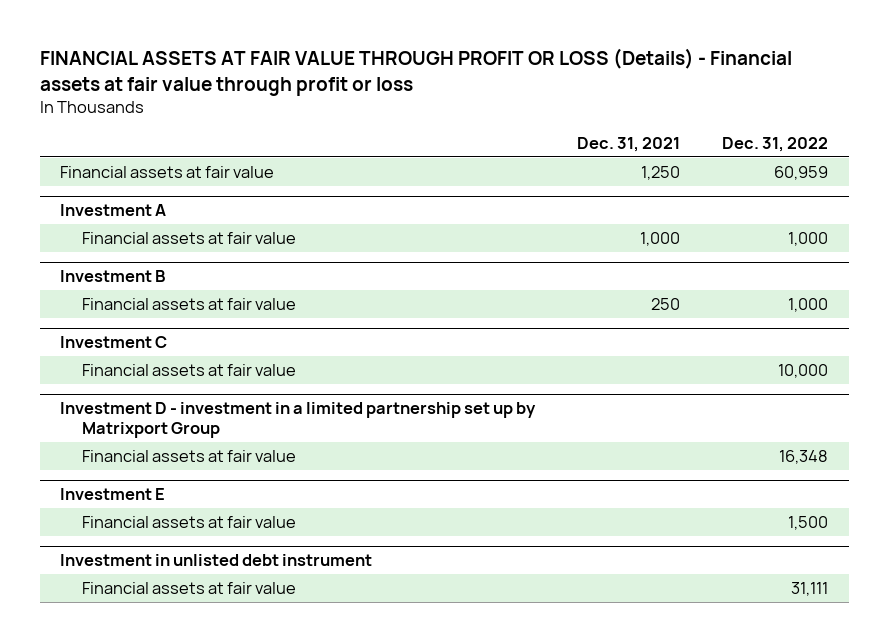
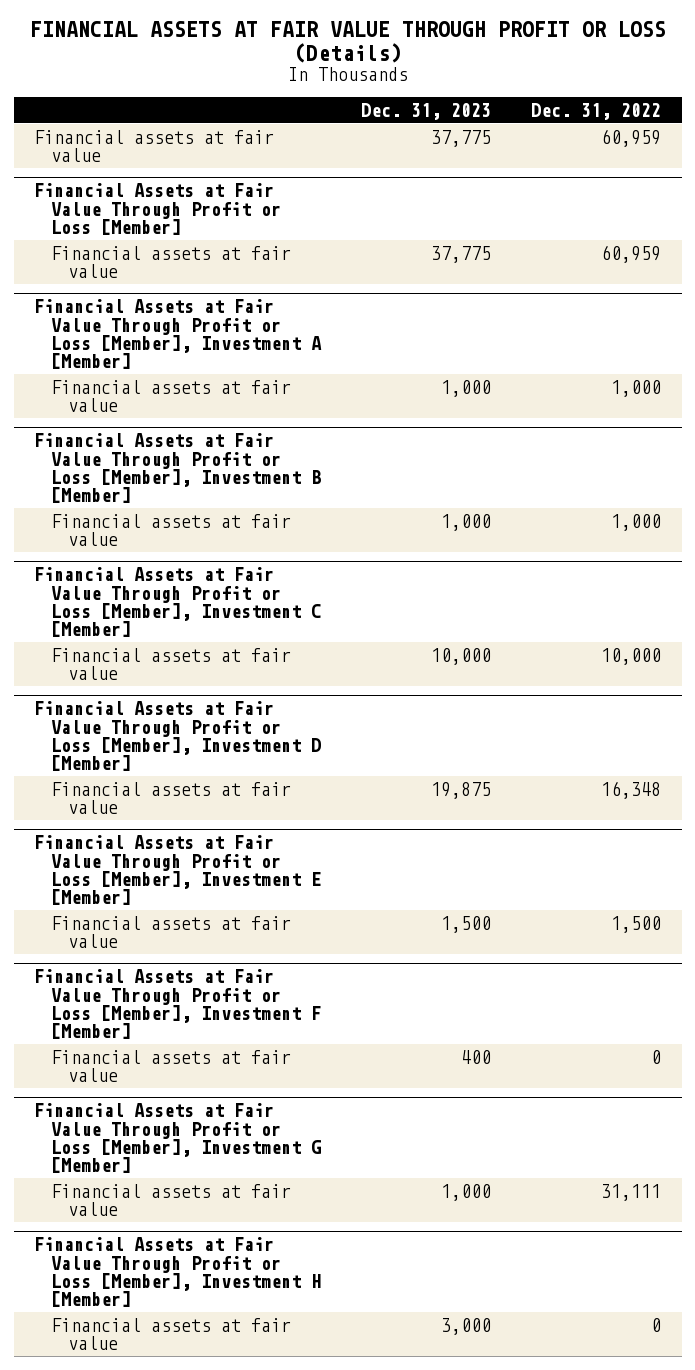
- FINANCIAL ASSETS AT FAIR VALUE THROUGH PROFIT OR LOSS (Details) - Financial assets at fair value through profit or loss
+ FINANCIAL ASSETS AT FAIR VALUE THROUGH PROFIT OR LOSS (Details)
- | Dec. 31, 2021 | Dec. 31, 2022
+ | Dec. 31, 2023 | Dec. 31, 2022
- Investment A
+ Financial Assets at Fair Value Through Profit or Loss [Member]
+ Financial assets at fair value | 37,775 | 60,959
+ Financial Assets at Fair Value Through Profit or Loss [Member], Investment A [Member]
- Investment B
+ Financial Assets at Fair Value Through Profit or Loss [Member], Investment B [Member]
- Investment C
+ Financial Assets at Fair Value Through Profit or Loss [Member], Investment C [Member]
- Investment D - investment in a limited partnership set up by Matrixport Group
+ Financial Assets at Fair Value Through Profit or Loss [Member], Investment D [Member]
- Investment E
+ Financial Assets at Fair Value Through Profit or Loss [Member], Investment E [Member]
- Investment in unlisted debt instrument
+ Financial Assets at Fair Value Through Profit or Loss [Member], Investment F [Member]
+ Financial assets at fair value | 400 | 0
+ Financial Assets at Fair Value Through Profit or Loss [Member], Investment G [Member]
+ Financial Assets at Fair Value Through Profit or Loss [Member], Investment H [Member]
+ Financial assets at fair value | 3,000 | 0

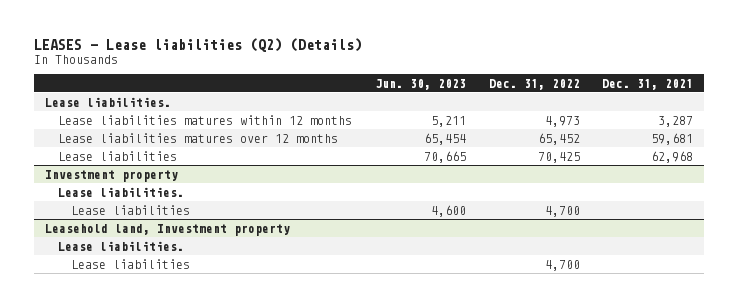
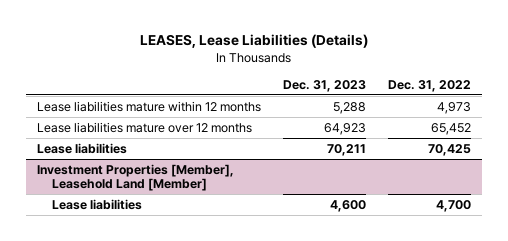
- LEASES - Lease liabilities (Q2) (Details)
+ LEASES, Lease Liabilities (Details)
- | Jun. 30, 2023 | Dec. 31, 2022 | Dec. 31, 2021
+ | Dec. 31, 2023 | Dec. 31, 2022
- Lease liabilities.
- Lease liabilities matures within 12 months | 5,211 | 4,973 | 3,287
- Lease liabilities matures over 12 months | 65,454 | 65,452 | 59,681
+ Lease liabilities mature within 12 months | 5,288 | 4,973
+ Lease liabilities mature over 12 months | 64,923 | 65,452
- Investment property
- Lease liabilities.
- Lease liabilities | 4,600 | 4,700 |
- Leasehold land, Investment property
- Lease liabilities.
+ Investment Properties [Member], Leasehold Land [Member]

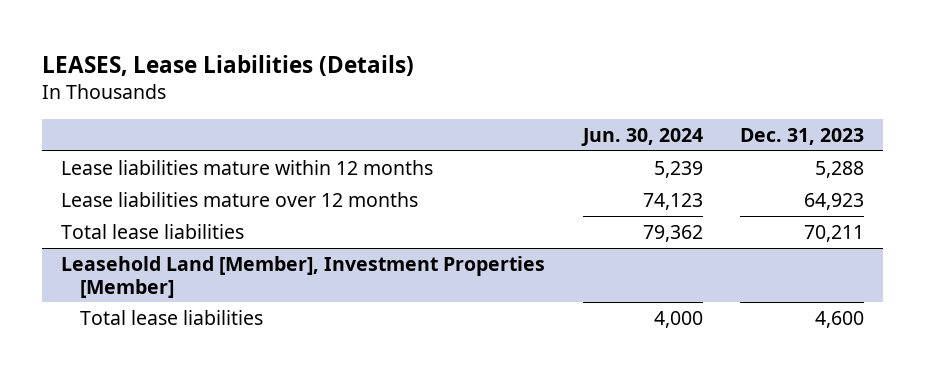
- | Dec. 31, 2023 | Dec. 31, 2022
+ | Jun. 30, 2024 | Dec. 31, 2023
- Lease liabilities | 70,211 | 70,425
- Investment Properties [Member], Leasehold Land [Member]
- Lease liabilities | 4,600 | 4,700
+ Total lease liabilities | 79,362 | 70,211
+ Leasehold Land [Member], Investment Properties [Member]
+ Total lease liabilities | 4,000 | 4,600

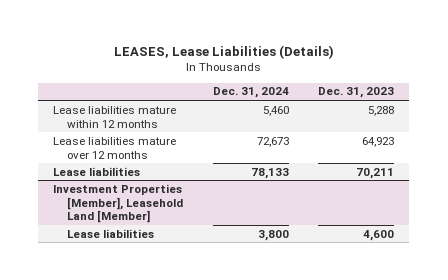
- | Jun. 30, 2024 | Dec. 31, 2023
+ | Dec. 31, 2024 | Dec. 31, 2023
- Total lease liabilities | 79,362 | 70,211
- Leasehold Land [Member], Investment Properties [Member]
- Total lease liabilities | 4,000 | 4,600
+ Lease liabilities | 78,133 | 70,211
+ Investment Properties [Member], Leasehold Land [Member]
+ Lease liabilities | 3,800 | 4,600

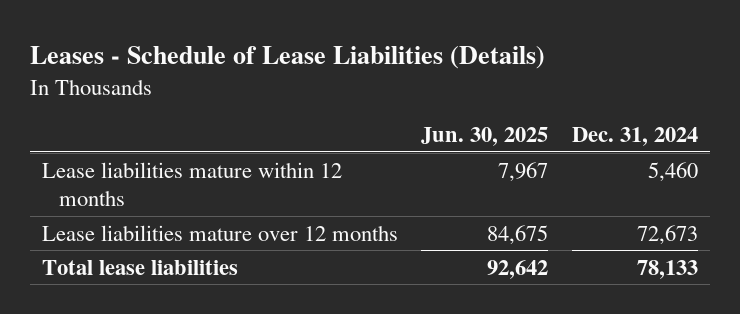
- LEASES, Lease Liabilities (Details)
+ Leases - Schedule of Lease Liabilities (Details)
- | Dec. 31, 2024 | Dec. 31, 2023
+ | Jun. 30, 2025 | Dec. 31, 2024
- Lease liabilities | 78,133 | 70,211
- Investment Properties [Member], Leasehold Land [Member]
- Lease liabilities | 3,800 | 4,600
+ Total lease liabilities | 92,642 | 78,133

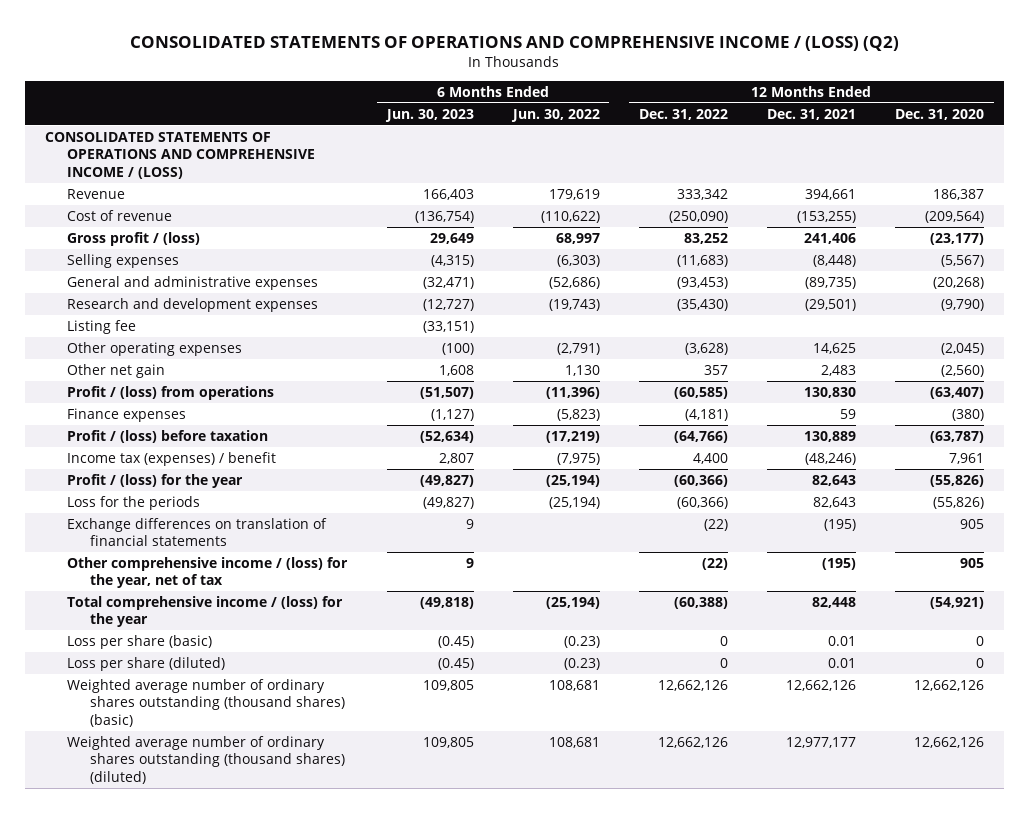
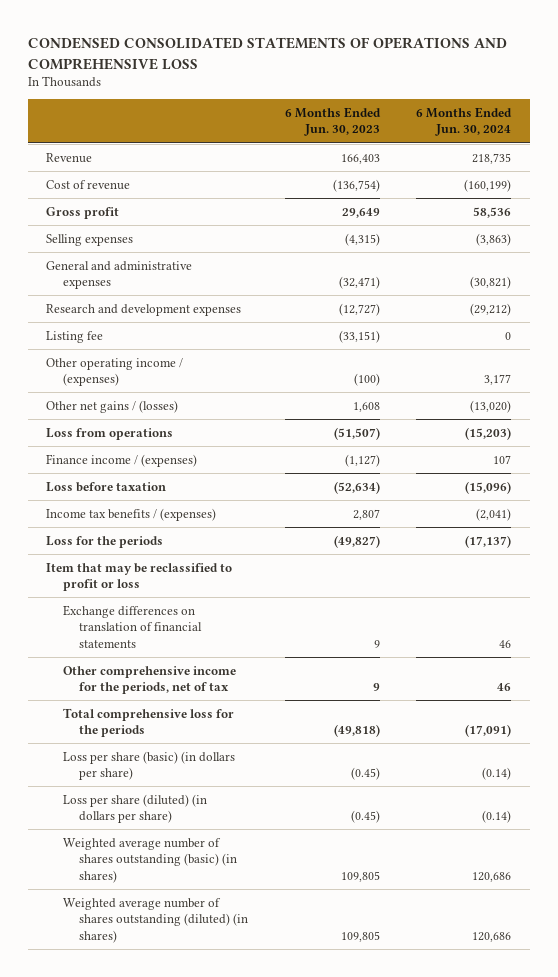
- CONSOLIDATED STATEMENTS OF OPERATIONS AND COMPREHENSIVE INCOME / (LOSS) (Q2)
+ CONDENSED CONSOLIDATED STATEMENTS OF OPERATIONS AND COMPREHENSIVE LOSS
- | 6 Months Ended Jun. 30, 2023 | 6 Months Ended Jun. 30, 2022 | 12 Months Ended Dec. 31, 2022 | 12 Months Ended Dec. 31, 2021 | 12 Months Ended Dec. 31, 2020
+ | 6 Months Ended Jun. 30, 2023 | 6 Months Ended Jun. 30, 2024
- CONSOLIDATED STATEMENTS OF OPERATIONS AND COMPREHENSIVE INCOME / (LOSS)
- Gross profit / (loss) | 29,649 | 68,997 | 83,252 | 241,406 | (23,177)
+ Gross profit | 29,649 | 58,536
- Other operating expenses | (100) | (2,791) | (3,628) | 14,625 | (2,045)
- Other net gain | 1,608 | 1,130 | 357 | 2,483 | (2,560)
- Profit / (loss) from operations | (51,507) | (11,396) | (60,585) | 130,830 | (63,407)
- Finance expenses | (1,127) | (5,823) | (4,181) | 59 | (380)
- Profit / (loss) before taxation | (52,634) | (17,219) | (64,766) | 130,889 | (63,787)
- Income tax (expenses) / benefit | 2,807 | (7,975) | 4,400 | (48,246) | 7,961
- Profit / (loss) for the year | (49,827) | (25,194) | (60,366) | 82,643 | (55,826)
+ Other operating income / (expenses) | (100) | 3,177
+ Other net gains / (losses) | 1,608 | (13,020)
+ Loss from operations | (51,507) | (15,203)
+ Finance income / (expenses) | (1,127) | 107
+ Loss before taxation | (52,634) | (15,096)
+ Income tax benefits / (expenses) | 2,807 | (2,041)
+ Item that may be reclassified to profit or loss
- Other comprehensive income / (loss) for the year, net of tax | 9 | | (22) | (195) | 905
- Total comprehensive income / (loss) for the year | (49,818) | (25,194) | (60,388) | 82,448 | (54,921)
- Loss per share (basic) | (0.45) | (0.23) | 0 | 0.01 | 0
- Loss per share (diluted) | (0.45) | (0.23) | 0 | 0.01 | 0
- Weighted average number of ordinary shares outstanding (thousand shares) (basic) | 109,805 | 108,681 | 12,662,126 | 12,662,126 | 12,662,126
- Weighted average number of ordinary shares outstanding (thousand shares) (diluted) | 109,805 | 108,681 | 12,662,126 | 12,977,177 | 12,662,126
+ Other comprehensive income for the periods, net of tax | 9 | 46
+ Total comprehensive loss for the periods | (49,818) | (17,091)
+ Loss per share (basic) (in dollars per share) | (0.45) | (0.14)
+ Loss per share (diluted) (in dollars per share) | (0.45) | (0.14)
+ Weighted average number of shares outstanding (basic) (in shares) | 109,805 | 120,686
+ Weighted average number of shares outstanding (diluted) (in shares) | 109,805 | 120,686

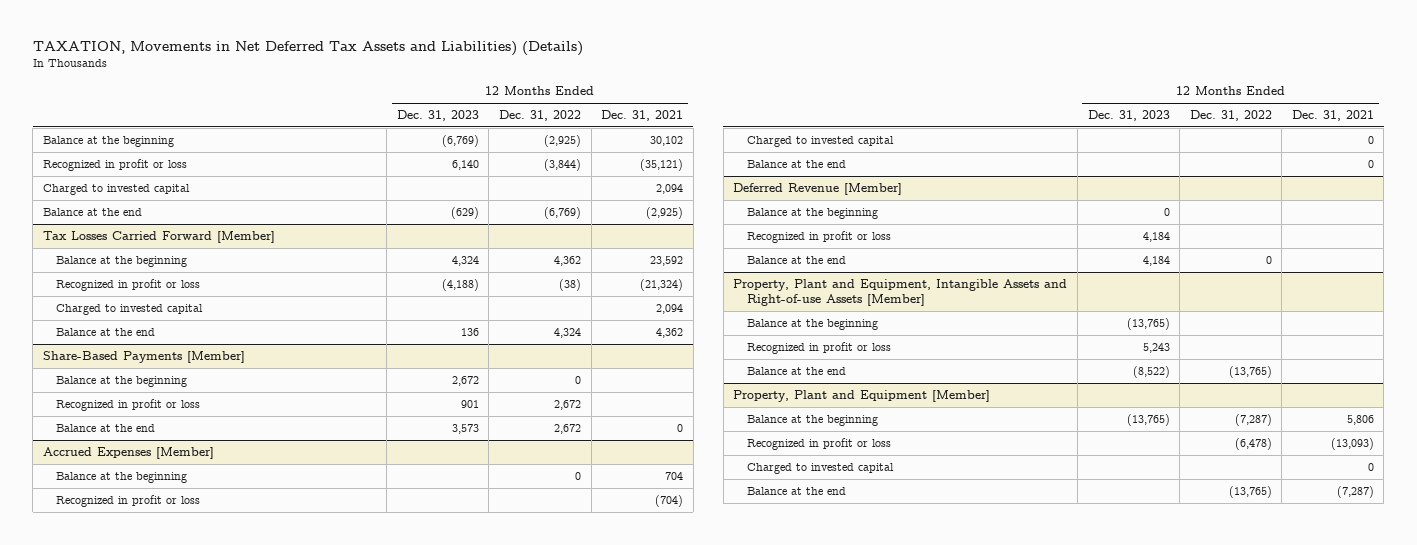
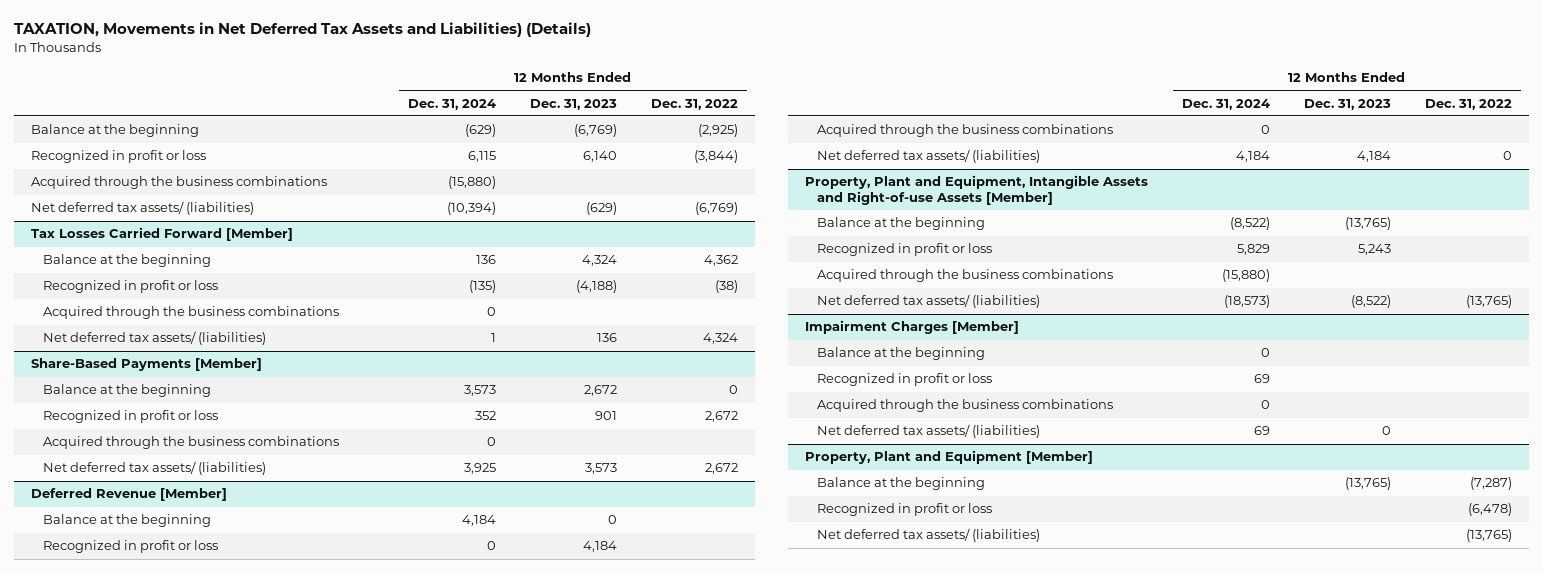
- | 12 Months Ended Dec. 31, 2023 | 12 Months Ended Dec. 31, 2022 | 12 Months Ended Dec. 31, 2021
+ | 12 Months Ended Dec. 31, 2024 | 12 Months Ended Dec. 31, 2023 | 12 Months Ended Dec. 31, 2022
- Charged to invested capital | | | 2,094
- Balance at the end | (629) | (6,769) | (2,925)
+ Acquired through the business combinations | (15,880) | |
+ Net deferred tax assets/ (liabilities) | (10,394) | (629) | (6,769)
@ Tax Losses Carried Forward [Member]
- Charged to invested capital | | | 2,094
- Balance at the end | 136 | 4,324 | 4,362
+ Acquired through the business combinations | 0 | |
+ Net deferred tax assets/ (liabilities) | 1 | 136 | 4,324
@ Share-Based Payments [Member]
- Balance at the end | 3,573 | 2,672 | 0
- Accrued Expenses [Member]
- Balance at the beginning | | 0 | 704
- Recognized in profit or loss | | | (704)
- Charged to invested capital | | | 0
- Balance at the end | | | 0
@ Share-Based Payments [Member]
+ Acquired through the business combinations | 0 | |
+ Net deferred tax assets/ (liabilities) | 3,925 | 3,573 | 2,672
@ Deferred Revenue [Member]
- Balance at the end | 4,184 | 0 |
+ Acquired through the business combinations | 0 | |
+ Net deferred tax assets/ (liabilities) | 4,184 | 4,184 | 0
@ Property, Plant and Equipment, Intangible Assets and Right-of-use Assets [Member]
- Balance at the end | (8,522) | (13,765) |
+ Acquired through the business combinations | (15,880) | |
+ Net deferred tax assets/ (liabilities) | (18,573) | (8,522) | (13,765)
+ Impairment Charges [Member]
+ Balance at the beginning | 0 | |
+ Recognized in profit or loss | 69 | |
+ Acquired through the business combinations | 0 | |
+ Net deferred tax assets/ (liabilities) | 69 | 0 |
@ Property, Plant and Equipment [Member]
- Charged to invested capital | | | 0
- Balance at the end | | (13,765) | (7,287)
+ Net deferred tax assets/ (liabilities) | | | (13,765)

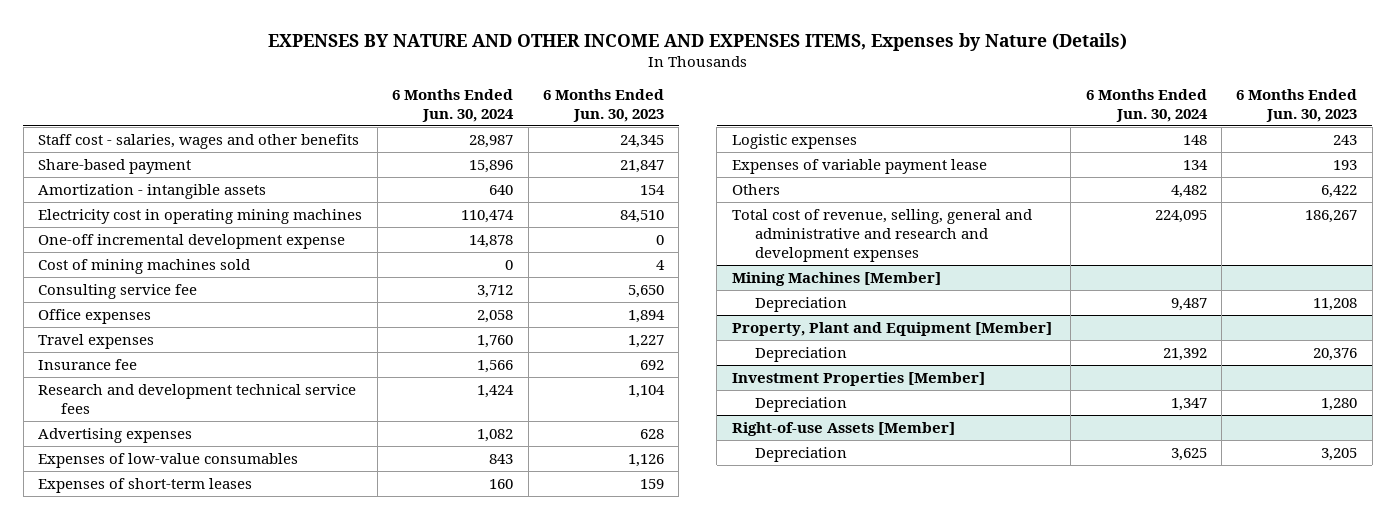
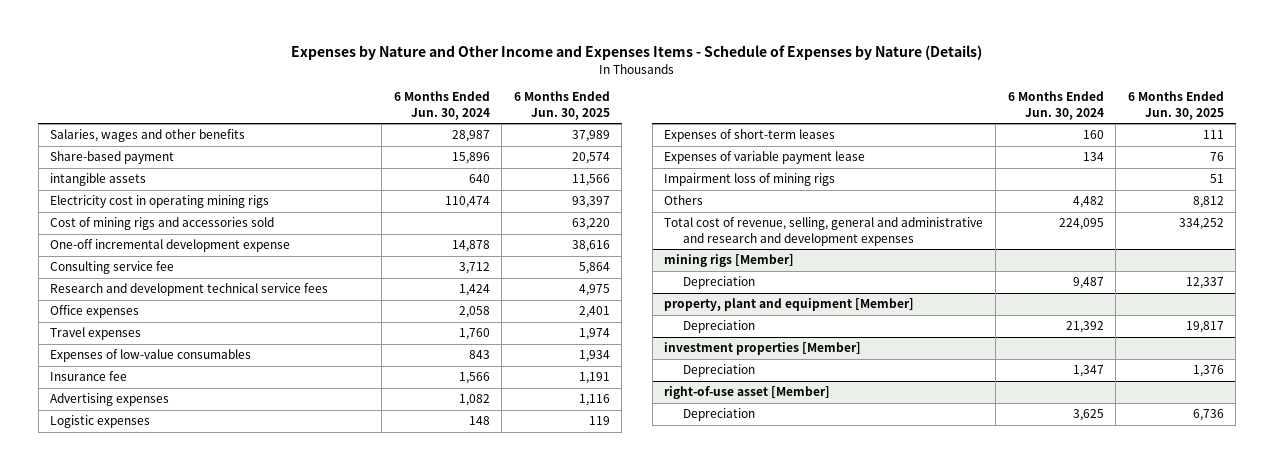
- EXPENSES BY NATURE AND OTHER INCOME AND EXPENSES ITEMS, Expenses by Nature (Details)
+ Expenses by Nature and Other Income and Expenses Items - Schedule of Expenses by Nature (Details)
- | 6 Months Ended Jun. 30, 2024 | 6 Months Ended Jun. 30, 2023
+ | 6 Months Ended Jun. 30, 2024 | 6 Months Ended Jun. 30, 2025
- Staff cost - salaries, wages and other benefits | 28,987 | 24,345
+ Salaries, wages and other benefits | 28,987 | 37,989
- Amortization - intangible assets | 640 | 154
- Electricity cost in operating mining machines | 110,474 | 84,510
+ intangible assets | 640 | 11,566
+ Electricity cost in operating mining rigs | 110,474 | 93,397
+ Cost of mining rigs and accessories sold | | 63,220
- Cost of mining machines sold | 0 | 4
moved up: Research and development technical service fees | 1,424 | 4,975
moved up: Expenses of low-value consumables | 843 | 1,934
moved down: Expenses of short-term leases | 160 | 111
+ Impairment loss of mining rigs | | 51
- Mining Machines [Member]
+ mining rigs [Member]
- Property, Plant and Equipment [Member]
+ property, plant and equipment [Member]
- Investment Properties [Member]
+ investment properties [Member]
- Right-of-use Assets [Member]
+ right-of-use asset [Member]

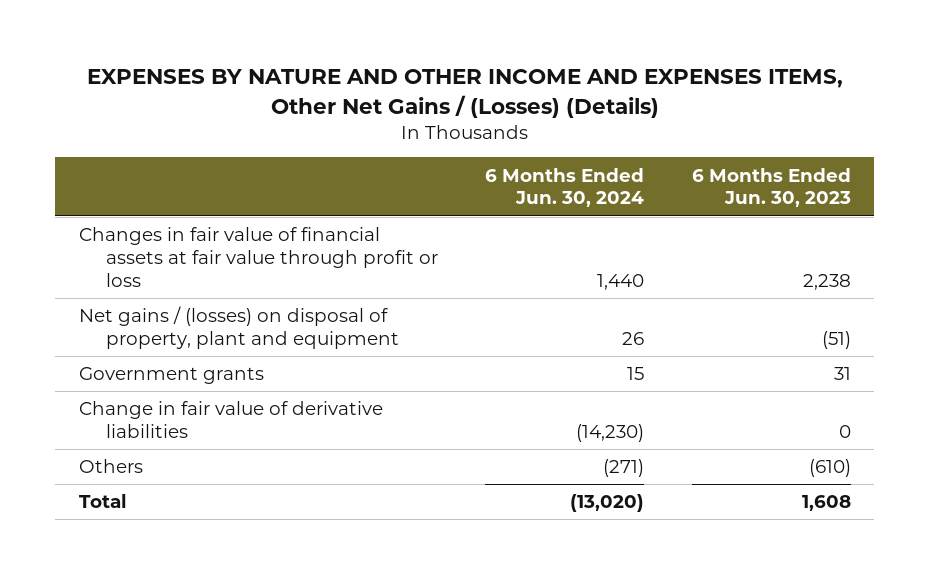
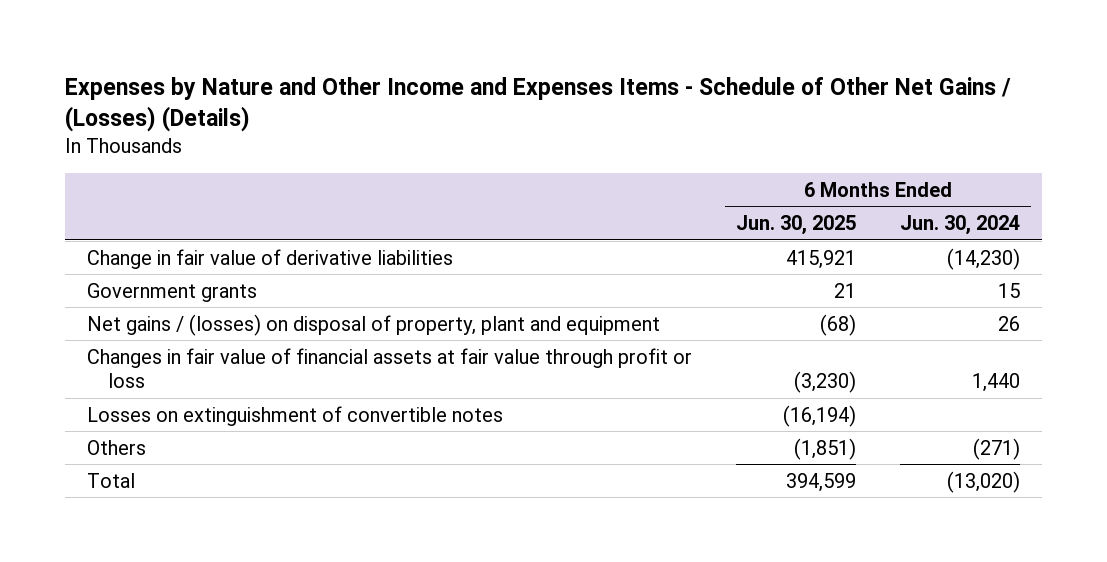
- EXPENSES BY NATURE AND OTHER INCOME AND EXPENSES ITEMS, Other Net Gains / (Losses) (Details)
+ Expenses by Nature and Other Income and Expenses Items - Schedule of Other Net Gains / (Losses) (Details)
- | 6 Months Ended Jun. 30, 2024 | 6 Months Ended Jun. 30, 2023
+ | 6 Months Ended Jun. 30, 2025 | 6 Months Ended Jun. 30, 2024
moved down: Government grants | 21 | 15
moved down: Net gains / (losses) on disposal of property, plant and equipment | (68) | 26
moved down: Changes in fair value of financial assets at fair value through profit or loss | (3,230) | 1,440
+ Losses on extinguishment of convertible notes | (16,194) |

